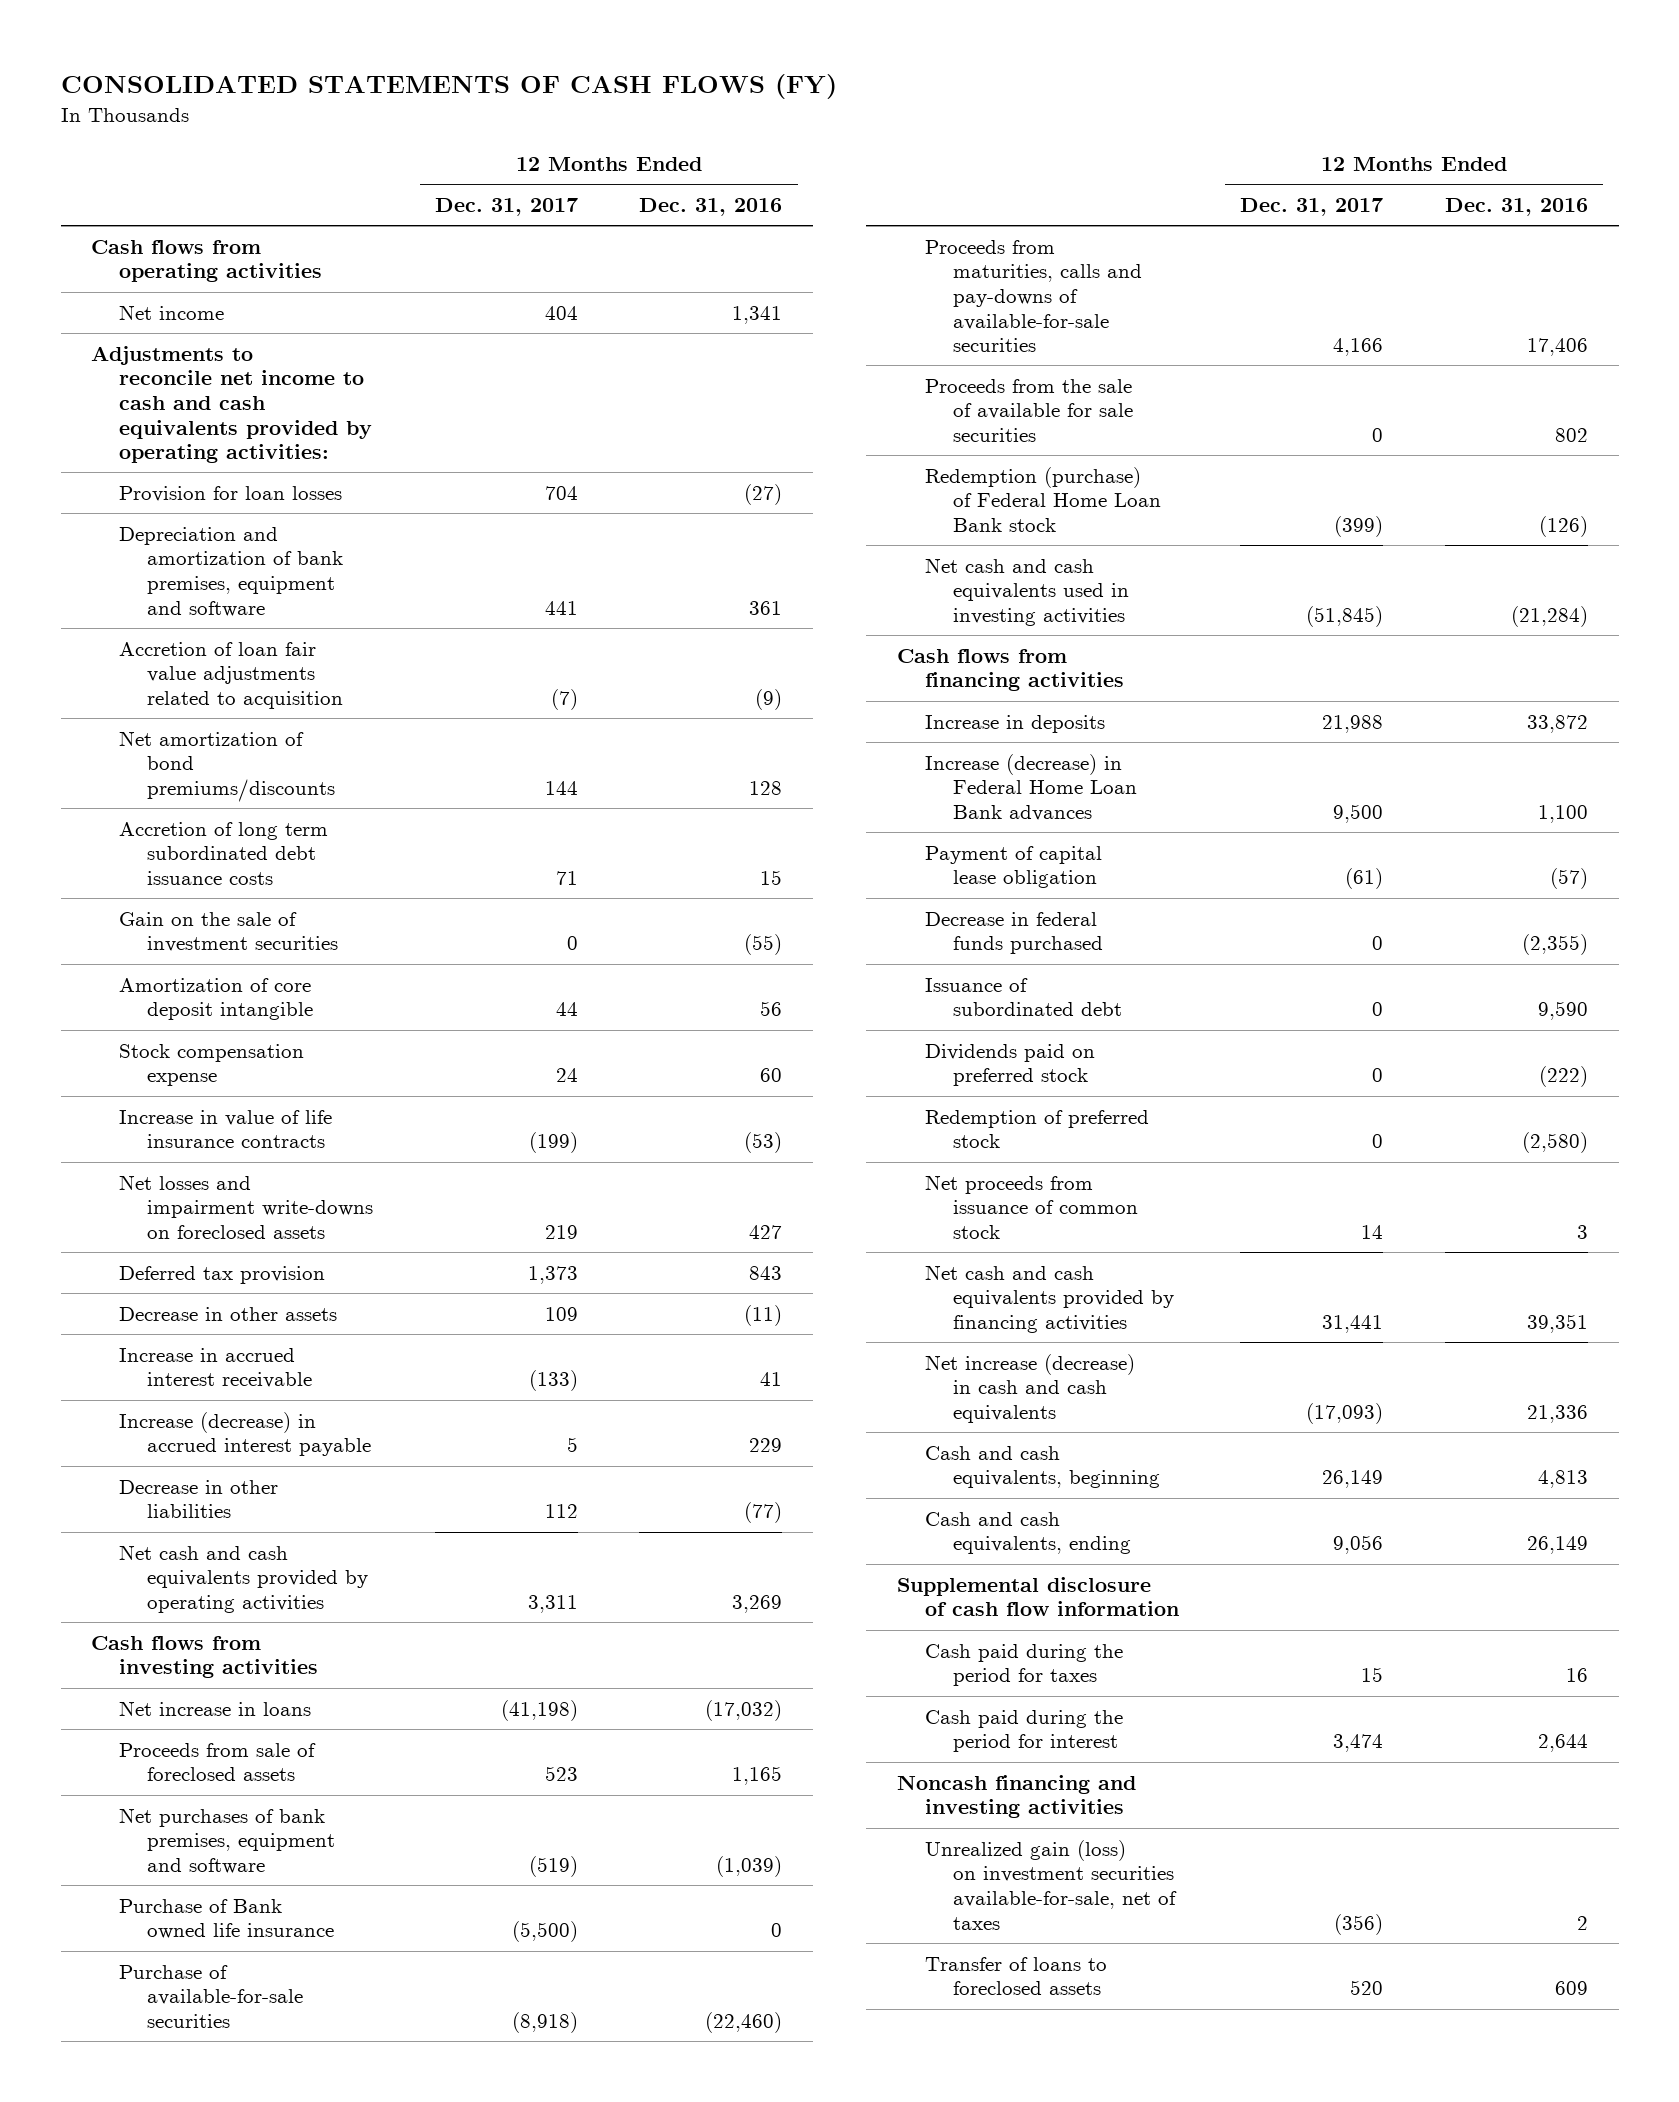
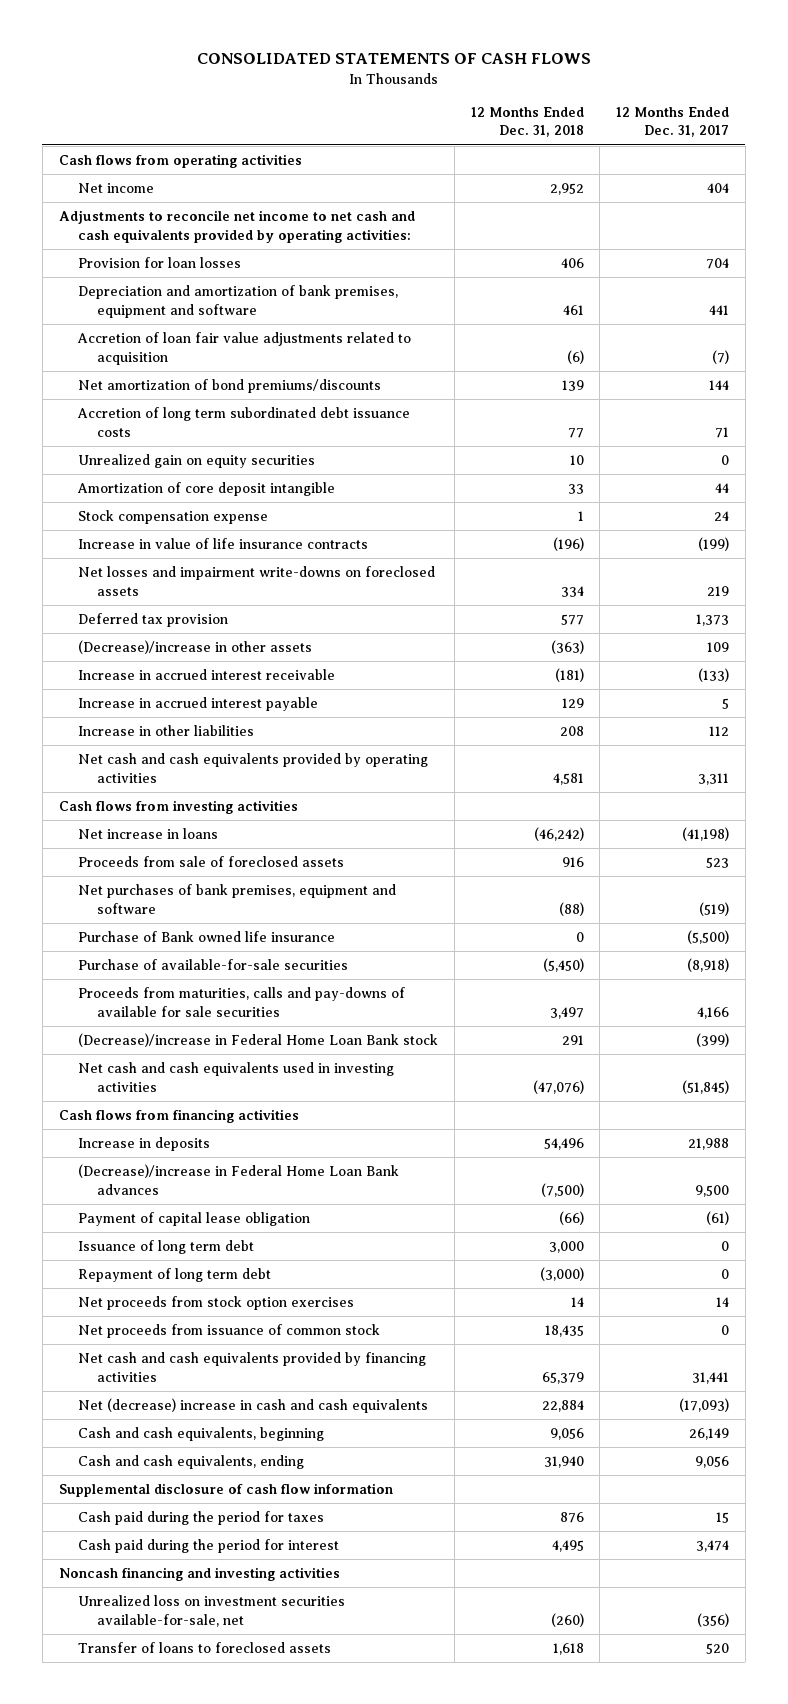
- CONSOLIDATED STATEMENTS OF CASH FLOWS (FY)
+ CONSOLIDATED STATEMENTS OF CASH FLOWS
- | 12 Months Ended Dec. 31, 2017 | 12 Months Ended Dec. 31, 2016
+ | 12 Months Ended Dec. 31, 2018 | 12 Months Ended Dec. 31, 2017
- Adjustments to reconcile net income to cash and cash equivalents provided by operating activities:
+ Adjustments to reconcile net income to net cash and cash equivalents provided by operating activities:
- Gain on the sale of investment securities | 0 | (55)
+ Unrealized gain on equity securities | 10 | 0
- Decrease in other assets | 109 | (11)
+ (Decrease)/increase in other assets | (363) | 109
- Increase (decrease) in accrued interest payable | 5 | 229
- Decrease in other liabilities | 112 | (77)
+ Increase in accrued interest payable | 129 | 5
+ Increase in other liabilities | 208 | 112
- Proceeds from maturities, calls and pay-downs of available-for-sale securities | 4,166 | 17,406
- Proceeds from the sale of available for sale securities | 0 | 802
- Redemption (purchase) of Federal Home Loan Bank stock | (399) | (126)
+ Proceeds from maturities, calls and pay-downs of available for sale securities | 3,497 | 4,166
+ (Decrease)/increase in Federal Home Loan Bank stock | 291 | (399)
- Increase (decrease) in Federal Home Loan Bank advances | 9,500 | 1,100
+ (Decrease)/increase in Federal Home Loan Bank advances | (7,500) | 9,500
- Decrease in federal funds purchased | 0 | (2,355)
- Issuance of subordinated debt | 0 | 9,590
- Dividends paid on preferred stock | 0 | (222)
- Redemption of preferred stock | 0 | (2,580)
- Net proceeds from issuance of common stock | 14 | 3
+ Issuance of long term debt | 3,000 | 0
+ Repayment of long term debt | (3,000) | 0
+ Net proceeds from stock option exercises | 14 | 14
+ Net proceeds from issuance of common stock | 18,435 | 0
- Net increase (decrease) in cash and cash equivalents | (17,093) | 21,336
+ Net (decrease) increase in cash and cash equivalents | 22,884 | (17,093)
- Unrealized gain (loss) on investment securities available-for-sale, net of taxes | (356) | 2
+ Unrealized loss on investment securities available-for-sale, net | (260) | (356)

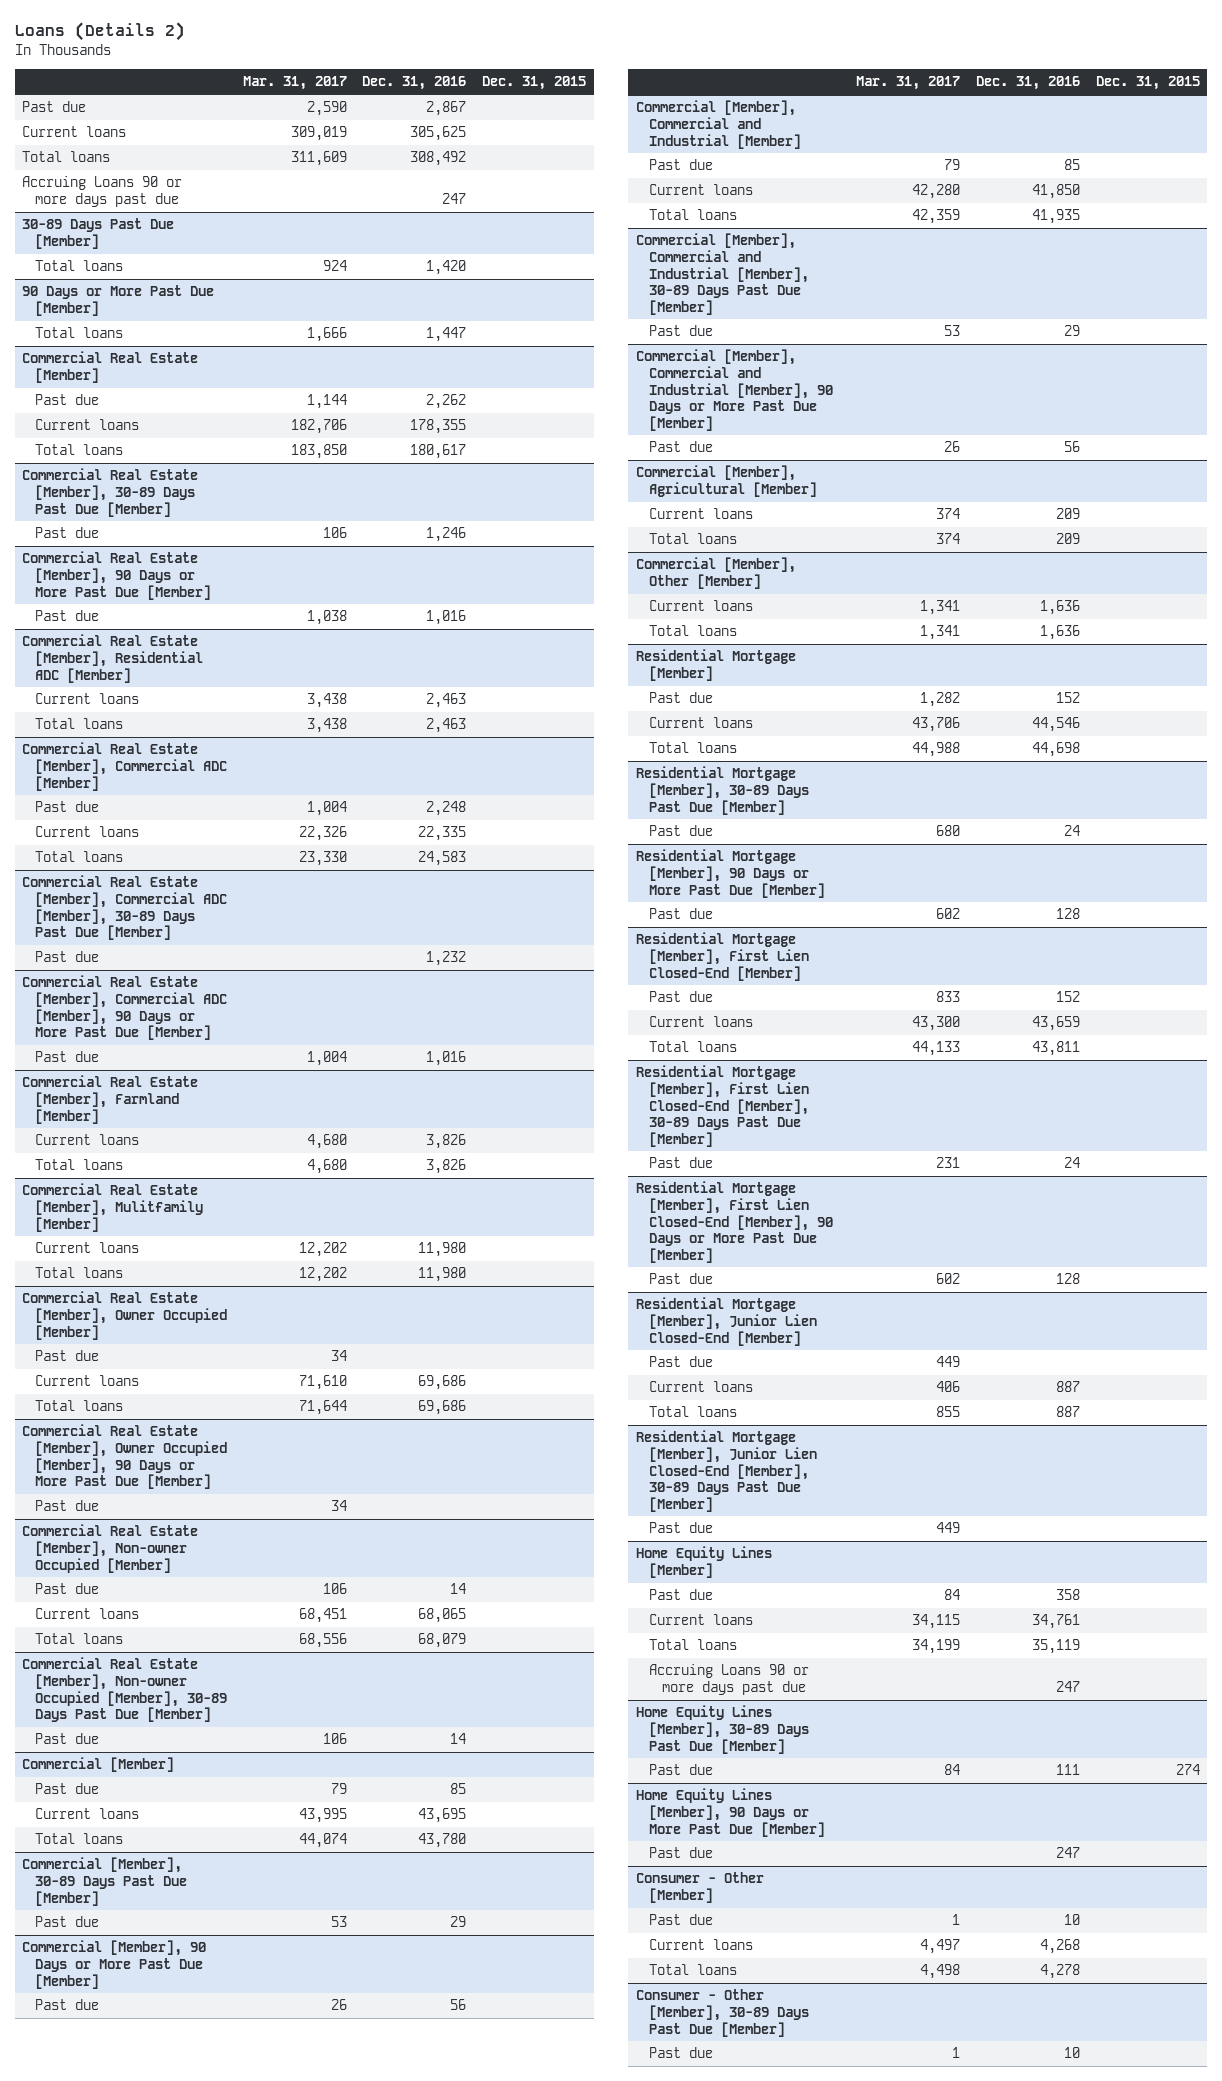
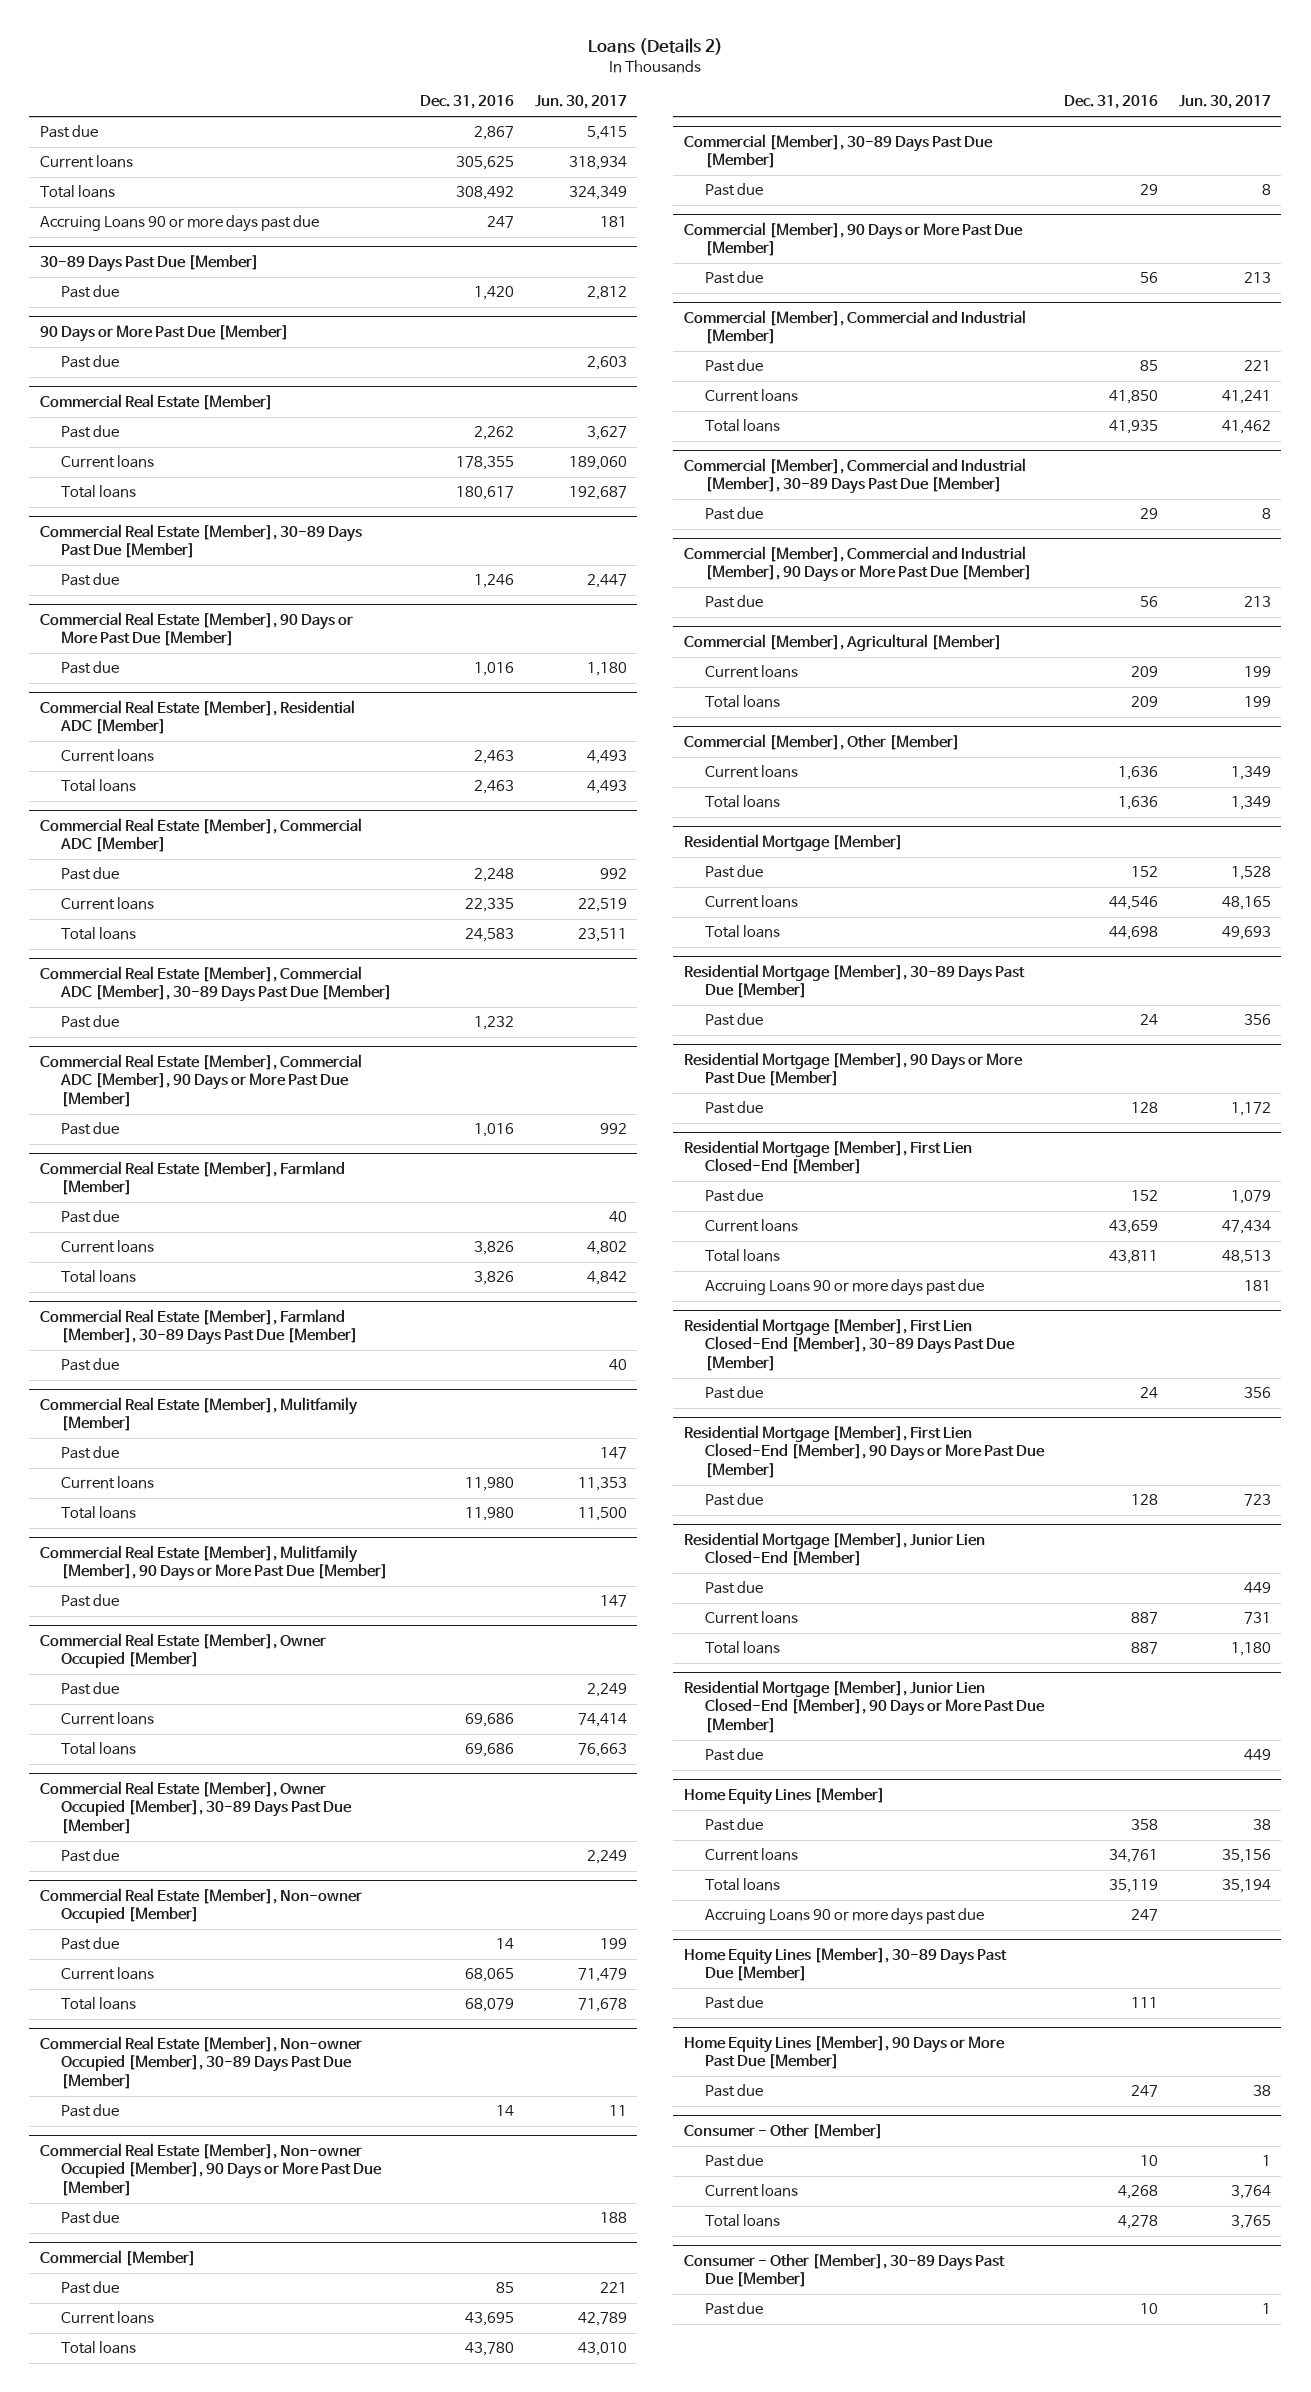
- | Mar. 31, 2017 | Dec. 31, 2016 | Dec. 31, 2015
+ | Dec. 31, 2016 | Jun. 30, 2017
@ 30-89 Days Past Due [Member]
- Total loans | 924 | 1,420 |
+ Past due | 1,420 | 2,812
@ 90 Days or More Past Due [Member]
- Total loans | 1,666 | 1,447 |
+ Past due | | 2,603
@ Commercial Real Estate [Member], Farmland [Member]
+ Past due | | 40
+ Commercial Real Estate [Member], Farmland [Member], 30-89 Days Past Due [Member]
+ Past due | | 40
@ Commercial Real Estate [Member], Mulitfamily [Member]
+ Past due | | 147
+ Commercial Real Estate [Member], Mulitfamily [Member], 90 Days or More Past Due [Member]
+ Past due | | 147
- Commercial Real Estate [Member], Owner Occupied [Member], 90 Days or More Past Due [Member]
+ Commercial Real Estate [Member], Owner Occupied [Member], 30-89 Days Past Due [Member]
+ Commercial Real Estate [Member], Non-owner Occupied [Member], 90 Days or More Past Due [Member]
+ Past due | | 188
@ Residential Mortgage [Member], First Lien Closed-End [Member]
+ Accruing Loans 90 or more days past due | | 181
- Residential Mortgage [Member], Junior Lien Closed-End [Member], 30-89 Days Past Due [Member]
+ Residential Mortgage [Member], Junior Lien Closed-End [Member], 90 Days or More Past Due [Member]

